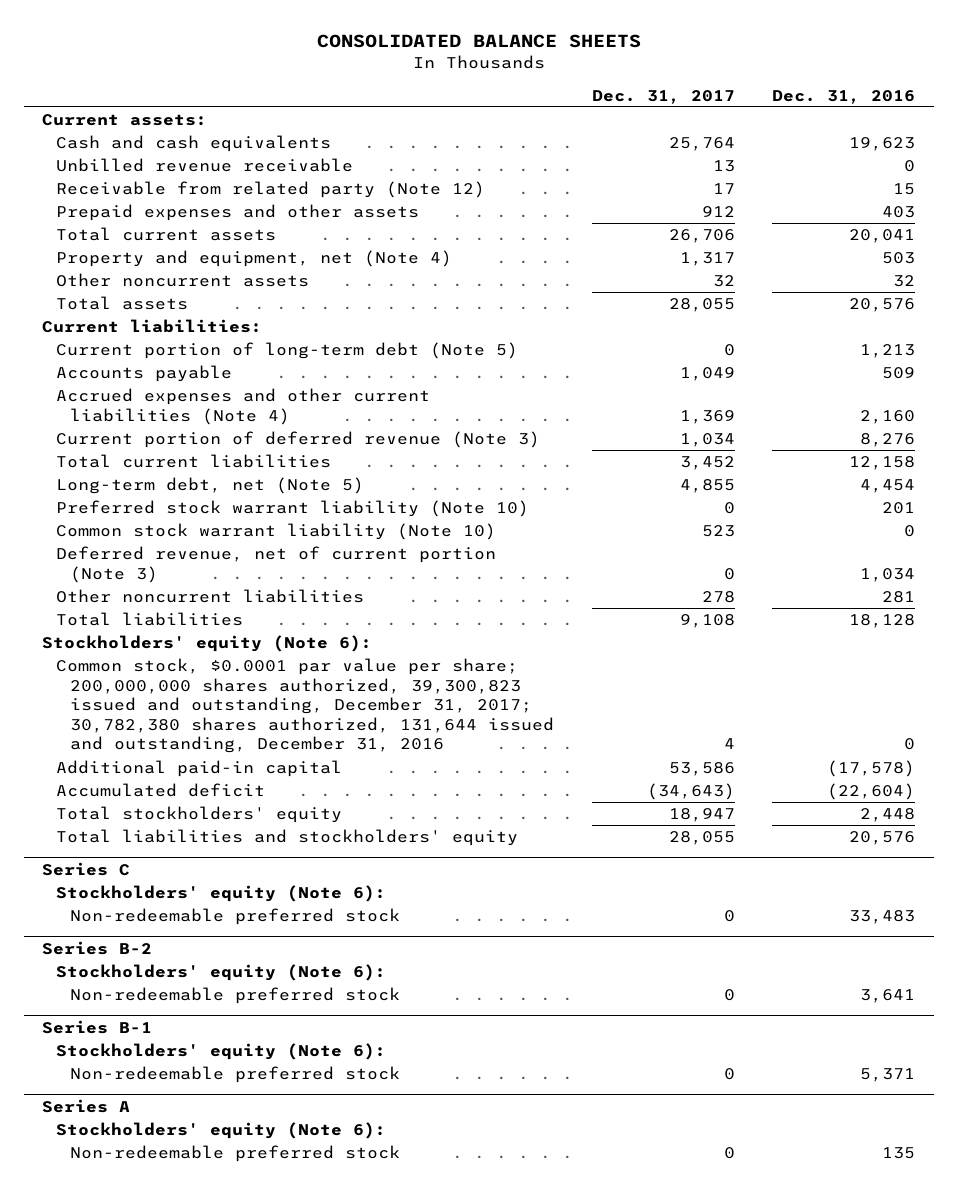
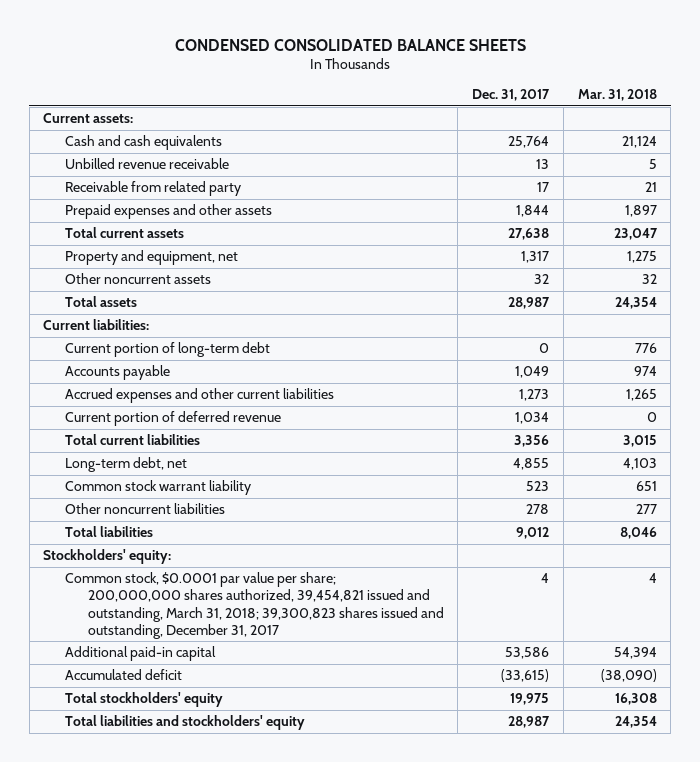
- CONSOLIDATED BALANCE SHEETS
+ CONDENSED CONSOLIDATED BALANCE SHEETS
- | Dec. 31, 2017 | Dec. 31, 2016
+ | Dec. 31, 2017 | Mar. 31, 2018
- Receivable from related party (Note 12) | 17 | 15
- Prepaid expenses and other assets | 912 | 403
- Total current assets | 26,706 | 20,041
- Property and equipment, net (Note 4) | 1,317 | 503
+ Receivable from related party | 17 | 21
+ Prepaid expenses and other assets | 1,844 | 1,897
+ Total current assets | 27,638 | 23,047
+ Property and equipment, net | 1,317 | 1,275
- Total assets | 28,055 | 20,576
+ Total assets | 28,987 | 24,354
- Current portion of long-term debt (Note 5) | 0 | 1,213
+ Current portion of long-term debt | 0 | 776
- Accrued expenses and other current liabilities (Note 4) | 1,369 | 2,160
- Current portion of deferred revenue (Note 3) | 1,034 | 8,276
- Total current liabilities | 3,452 | 12,158
- Long-term debt, net (Note 5) | 4,855 | 4,454
- Preferred stock warrant liability (Note 10) | 0 | 201
- Common stock warrant liability (Note 10) | 523 | 0
- Deferred revenue, net of current portion (Note 3) | 0 | 1,034
+ Accrued expenses and other current liabilities | 1,273 | 1,265
+ Current portion of deferred revenue | 1,034 | 0
+ Total current liabilities | 3,356 | 3,015
+ Long-term debt, net | 4,855 | 4,103
+ Common stock warrant liability | 523 | 651
- Total liabilities | 9,108 | 18,128
- Stockholders' equity (Note 6):
- Common stock, $0.0001 par value per share; 200,000,000 shares authorized, 39,300,823 issued and outstanding, December 31, 2017; 30,782,380 shares authorized, 131,644 issued and outstanding, December 31, 2016 | 4 | 0
+ Total liabilities | 9,012 | 8,046
+ Stockholders' equity:
+ Common stock, $0.0001 par value per share; 200,000,000 shares authorized, 39,454,821 issued and outstanding, March 31, 2018; 39,300,823 shares issued and outstanding, December 31, 2017 | 4 | 4
- Accumulated deficit | (34,643) | (22,604)
- Total stockholders' equity | 18,947 | 2,448
- Total liabilities and stockholders' equity | 28,055 | 20,576
- Series C
- Stockholders' equity (Note 6):
- Non-redeemable preferred stock | 0 | 33,483
- Series B-2
- Stockholders' equity (Note 6):
- Non-redeemable preferred stock | 0 | 3,641
- Series B-1
- Stockholders' equity (Note 6):
- Non-redeemable preferred stock | 0 | 5,371
- Series A
- Stockholders' equity (Note 6):
- Non-redeemable preferred stock | 0 | 135
+ Accumulated deficit | (33,615) | (38,090)
+ Total stockholders' equity | 19,975 | 16,308
+ Total liabilities and stockholders' equity | 28,987 | 24,354

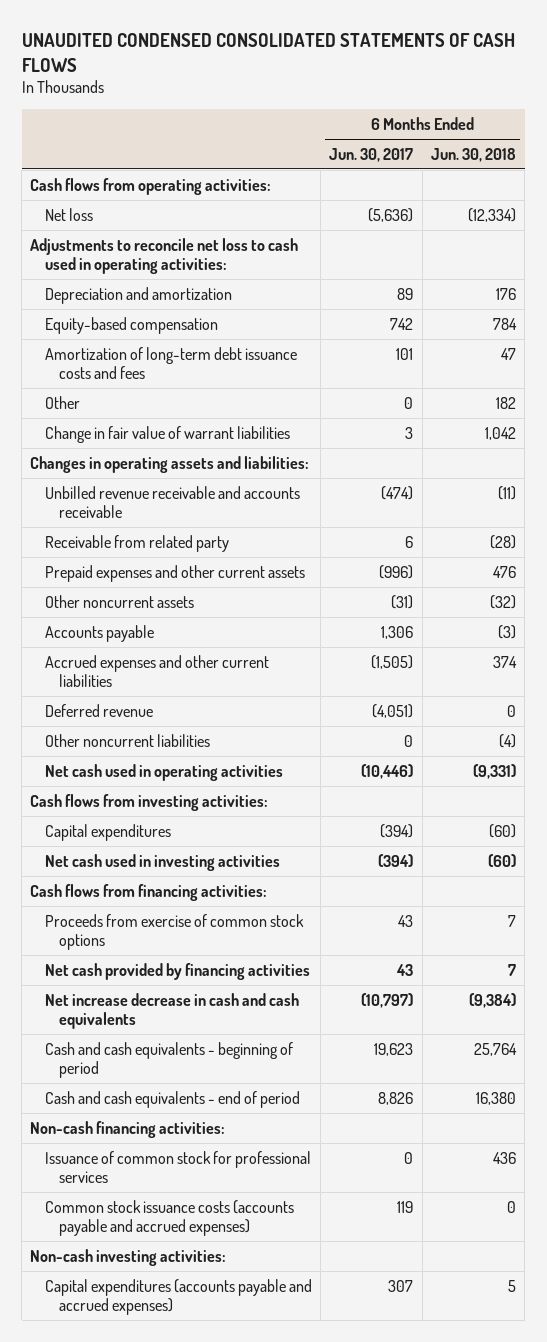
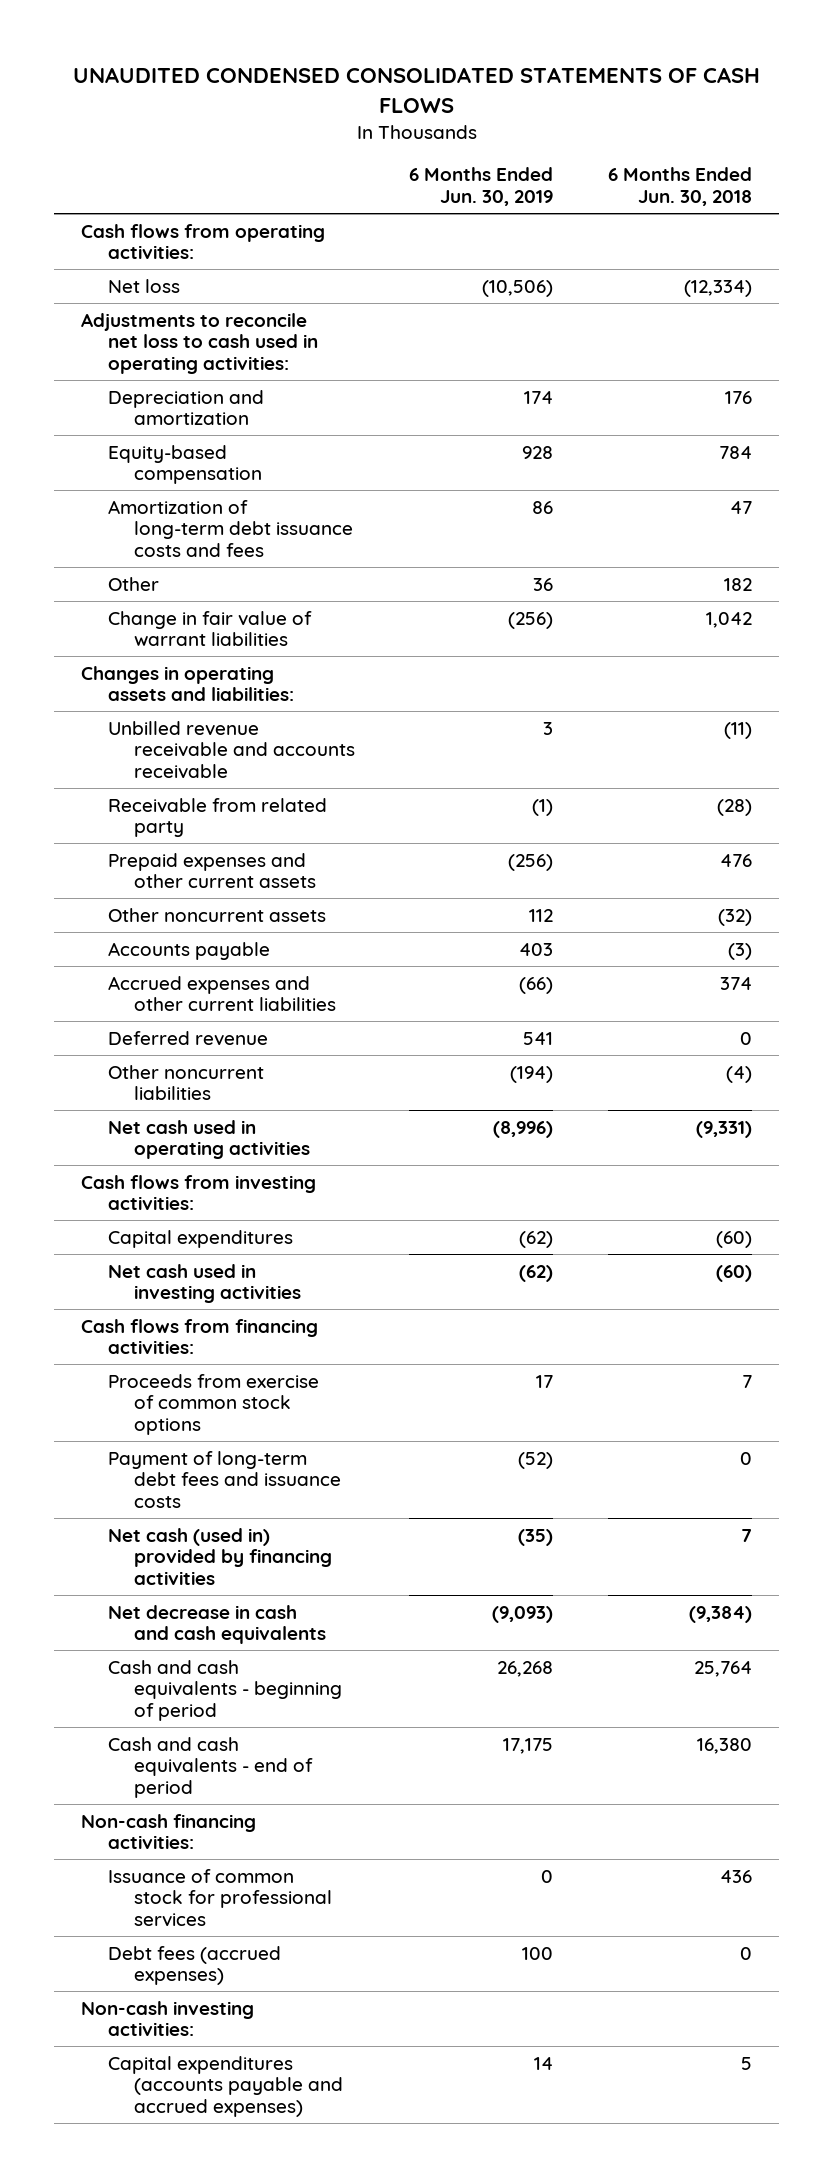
- | 6 Months Ended Jun. 30, 2017 | 6 Months Ended Jun. 30, 2018
+ | 6 Months Ended Jun. 30, 2019 | 6 Months Ended Jun. 30, 2018
- Net cash provided by financing activities | 43 | 7
- Net increase decrease in cash and cash equivalents | (10,797) | (9,384)
+ Payment of long-term debt fees and issuance costs | (52) | 0
+ Net cash (used in) provided by financing activities | (35) | 7
+ Net decrease in cash and cash equivalents | (9,093) | (9,384)
- Common stock issuance costs (accounts payable and accrued expenses) | 119 | 0
+ Debt fees (accrued expenses) | 100 | 0

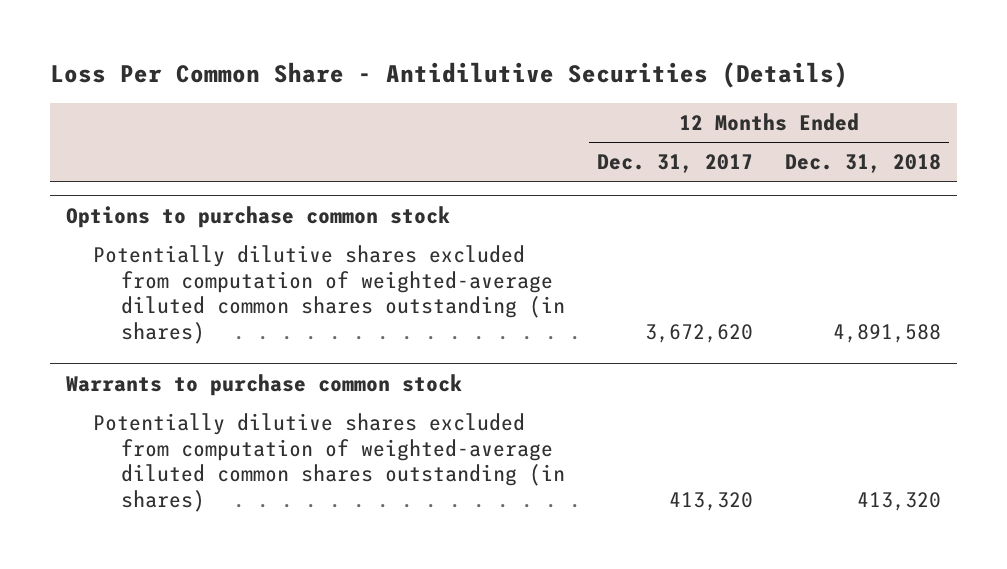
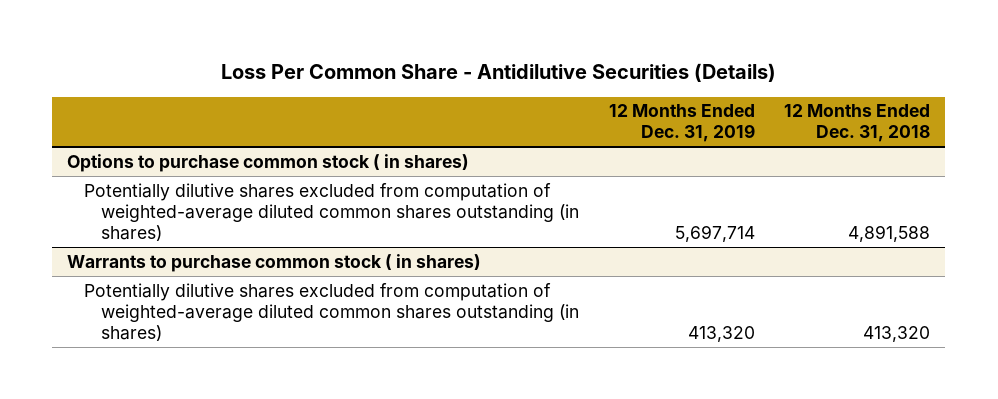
- | 12 Months Ended Dec. 31, 2017 | 12 Months Ended Dec. 31, 2018
+ | 12 Months Ended Dec. 31, 2019 | 12 Months Ended Dec. 31, 2018
- Options to purchase common stock
+ Options to purchase common stock ( in shares)
- Warrants to purchase common stock
+ Warrants to purchase common stock ( in shares)

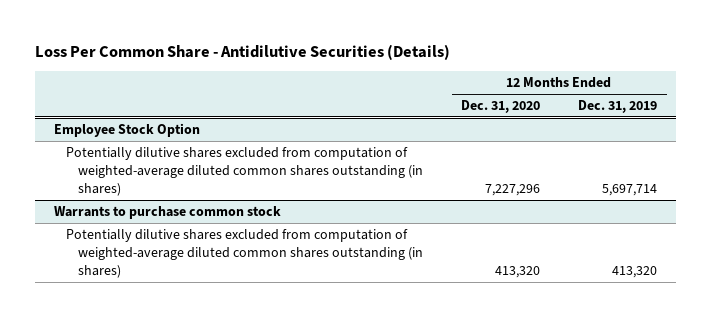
- | 12 Months Ended Dec. 31, 2019 | 12 Months Ended Dec. 31, 2018
+ | 12 Months Ended Dec. 31, 2020 | 12 Months Ended Dec. 31, 2019
- Options to purchase common stock ( in shares)
+ Employee Stock Option
- Warrants to purchase common stock ( in shares)
+ Warrants to purchase common stock

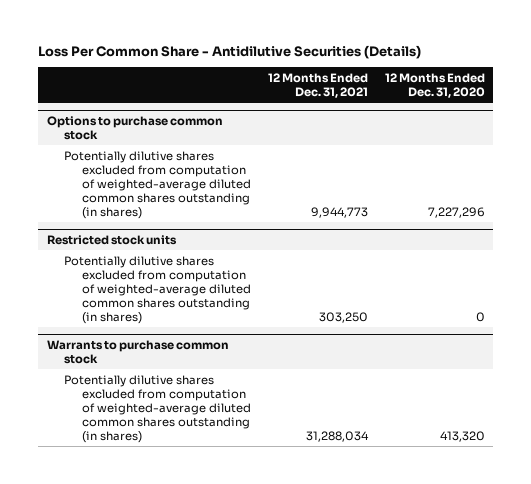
- | 12 Months Ended Dec. 31, 2020 | 12 Months Ended Dec. 31, 2019
+ | 12 Months Ended Dec. 31, 2021 | 12 Months Ended Dec. 31, 2020
- Employee Stock Option
+ Options to purchase common stock
+ Restricted stock units
+ Potentially dilutive shares excluded from computation of weighted-average diluted common shares outstanding (in shares) | 303,250 | 0

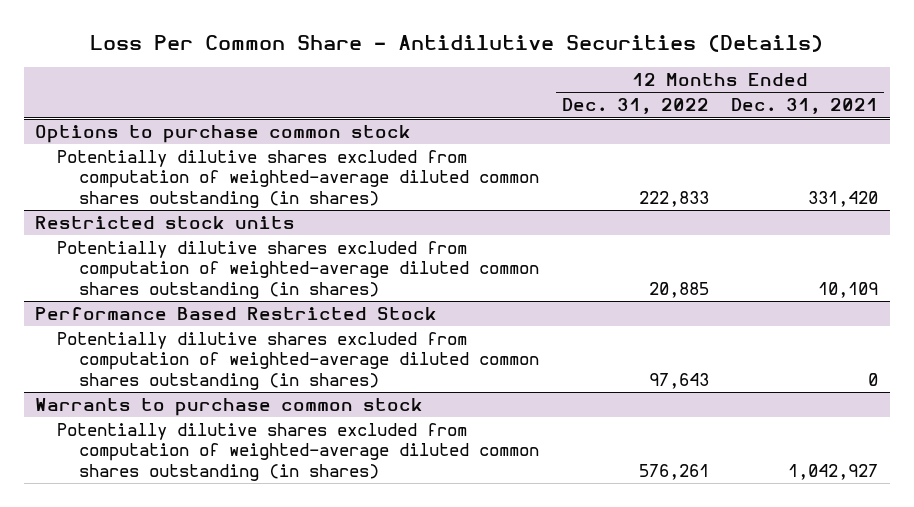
- | 12 Months Ended Dec. 31, 2021 | 12 Months Ended Dec. 31, 2020
+ | 12 Months Ended Dec. 31, 2022 | 12 Months Ended Dec. 31, 2021
@ Options to purchase common stock
- Potentially dilutive shares excluded from computation of weighted-average diluted common shares outstanding (in shares) | 9,944,773 | 7,227,296
+ Potentially dilutive shares excluded from computation of weighted-average diluted common shares outstanding (in shares) | 222,833 | 331,420
@ Restricted stock units
- Potentially dilutive shares excluded from computation of weighted-average diluted common shares outstanding (in shares) | 303,250 | 0
+ Potentially dilutive shares excluded from computation of weighted-average diluted common shares outstanding (in shares) | 20,885 | 10,109
+ Performance Based Restricted Stock
+ Potentially dilutive shares excluded from computation of weighted-average diluted common shares outstanding (in shares) | 97,643 | 0
@ Warrants to purchase common stock
- Potentially dilutive shares excluded from computation of weighted-average diluted common shares outstanding (in shares) | 31,288,034 | 413,320
+ Potentially dilutive shares excluded from computation of weighted-average diluted common shares outstanding (in shares) | 576,261 | 1,042,927

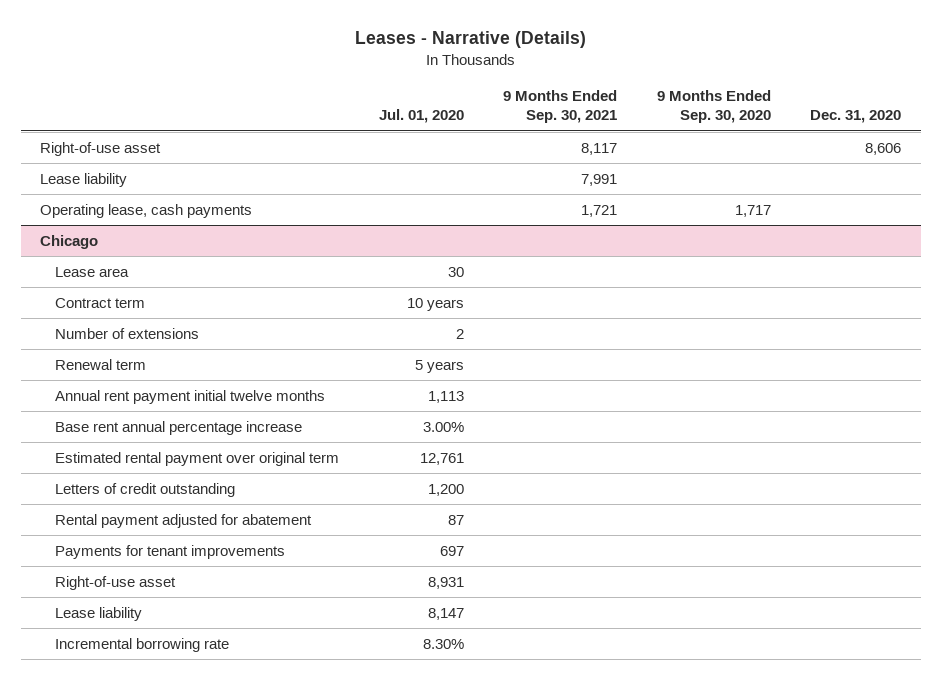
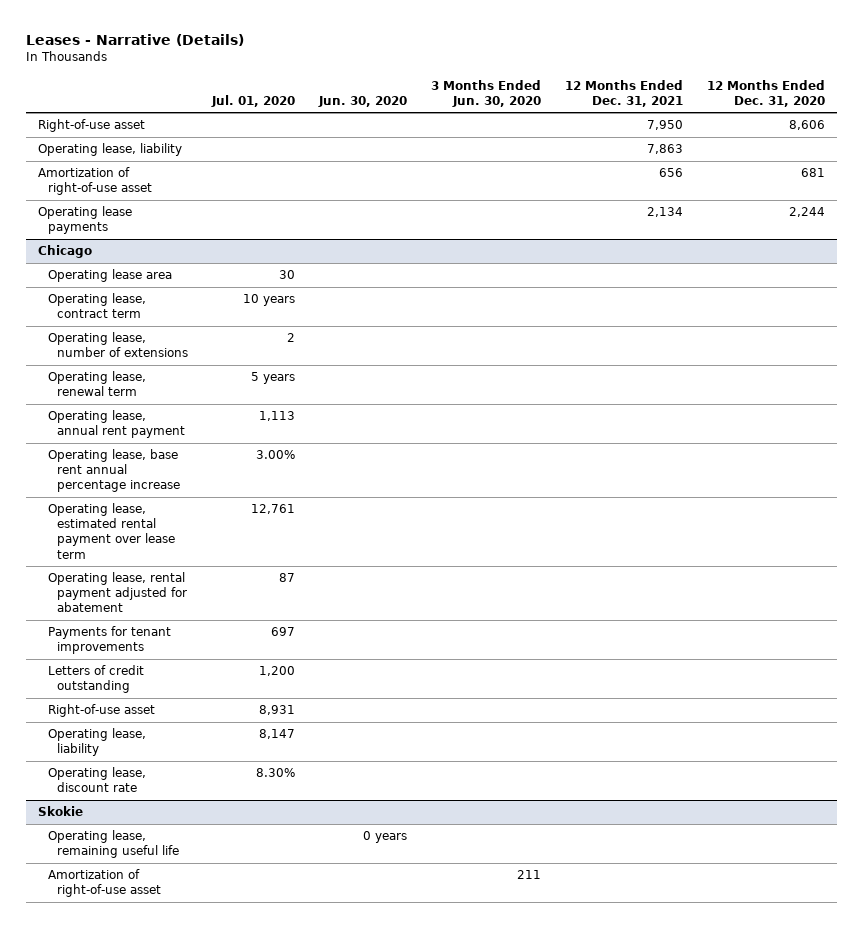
- | Jul. 01, 2020 | 9 Months Ended Sep. 30, 2021 | 9 Months Ended Sep. 30, 2020 | Dec. 31, 2020
+ | Jul. 01, 2020 | Jun. 30, 2020 | 3 Months Ended Jun. 30, 2020 | 12 Months Ended Dec. 31, 2021 | 12 Months Ended Dec. 31, 2020
- Lease liability | | 7,991 | |
- Operating lease, cash payments | | 1,721 | 1,717 |
+ Operating lease, liability | | | | 7,863 |
+ Amortization of right-of-use asset | | | | 656 | 681
+ Operating lease payments | | | | 2,134 | 2,244
@ Chicago
- Lease area | 30 | | |
- Contract term | 10 years | | |
- Number of extensions | 2 | | |
- Renewal term | 5 years | | |
- Annual rent payment initial twelve months | 1,113 | | |
- Base rent annual percentage increase | 3.00% | | |
- Estimated rental payment over original term | 12,761 | | |
- Rental payment adjusted for abatement | 87 | | |
+ Operating lease area | 30 | | | |
+ Operating lease, contract term | 10 years | | | |
+ Operating lease, number of extensions | 2 | | | |
+ Operating lease, renewal term | 5 years | | | |
+ Operating lease, annual rent payment | 1,113 | | | |
+ Operating lease, base rent annual percentage increase | 3.00% | | | |
+ Operating lease, estimated rental payment over lease term | 12,761 | | | |
+ Operating lease, rental payment adjusted for abatement | 87 | | | |
moved down: Letters of credit outstanding | 1,200 | | | |
- Lease liability | 8,147 | | |
- Incremental borrowing rate | 8.30% | | |
+ Operating lease, liability | 8,147 | | | |
+ Operating lease, discount rate | 8.30% | | | |
+ Skokie
+ Operating lease, remaining useful life | | 0 years | | |
+ Amortization of right-of-use asset | | | 211 | |

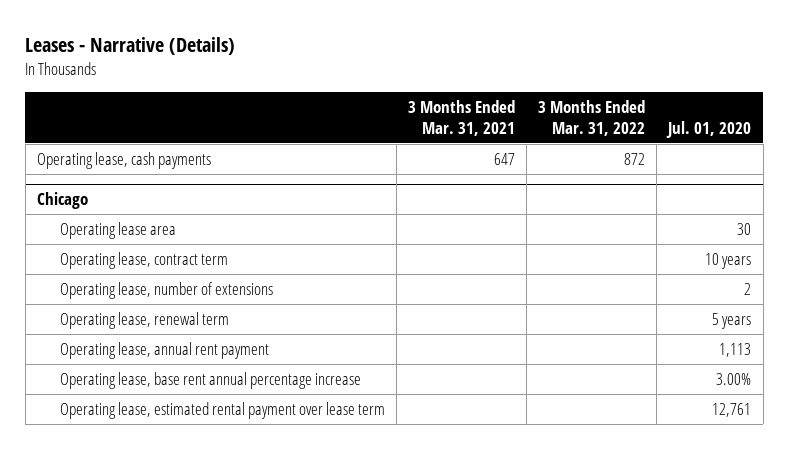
- | Jul. 01, 2020 | Jun. 30, 2020 | 3 Months Ended Jun. 30, 2020 | 12 Months Ended Dec. 31, 2021 | 12 Months Ended Dec. 31, 2020
+ | 3 Months Ended Mar. 31, 2021 | 3 Months Ended Mar. 31, 2022 | Jul. 01, 2020
- Right-of-use asset | | | | 7,950 | 8,606
- Operating lease, liability | | | | 7,863 |
- Amortization of right-of-use asset | | | | 656 | 681
- Operating lease payments | | | | 2,134 | 2,244
+ Operating lease, cash payments | 647 | 872 |
@ Chicago
- Operating lease, rental payment adjusted for abatement | 87 | | | |
- Payments for tenant improvements | 697 | | | |
- Letters of credit outstanding | 1,200 | | | |
- Right-of-use asset | 8,931 | | | |
- Operating lease, liability | 8,147 | | | |
- Operating lease, discount rate | 8.30% | | | |
- Skokie
- Operating lease, remaining useful life | | 0 years | | |
- Amortization of right-of-use asset | | | 211 | |

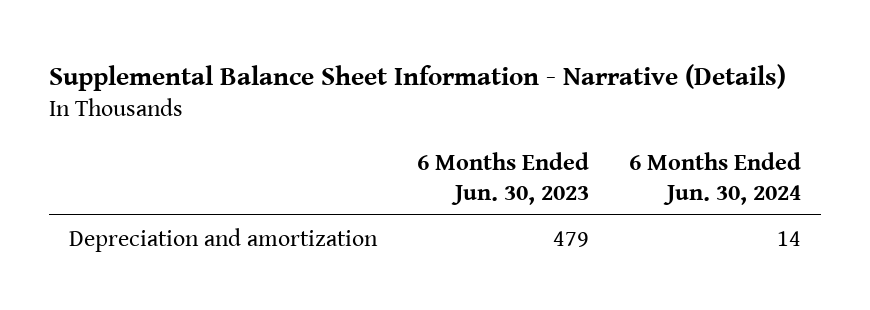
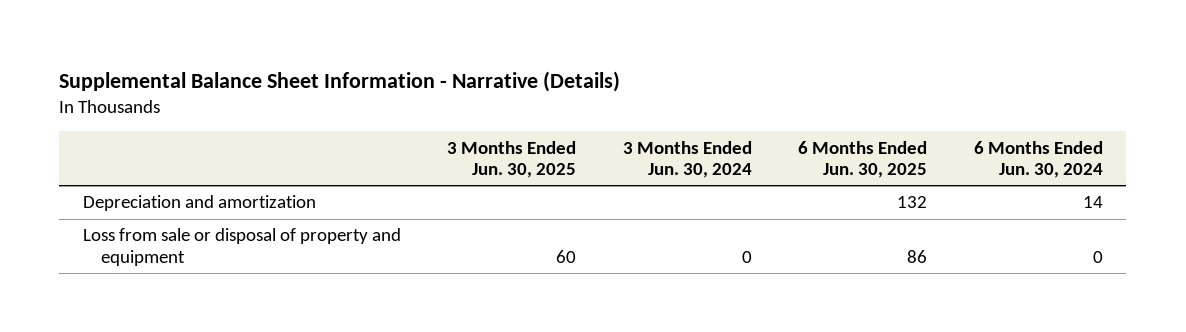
- | 6 Months Ended Jun. 30, 2023 | 6 Months Ended Jun. 30, 2024
+ | 3 Months Ended Jun. 30, 2025 | 3 Months Ended Jun. 30, 2024 | 6 Months Ended Jun. 30, 2025 | 6 Months Ended Jun. 30, 2024
+ Loss from sale or disposal of property and equipment | 60 | 0 | 86 | 0

